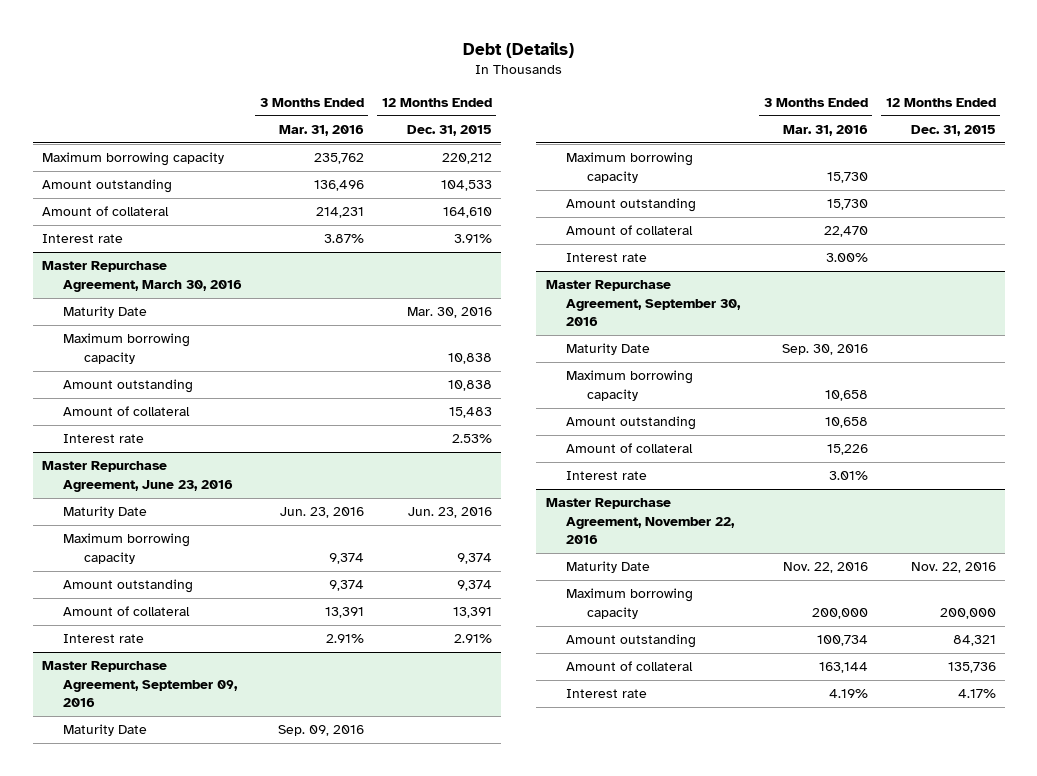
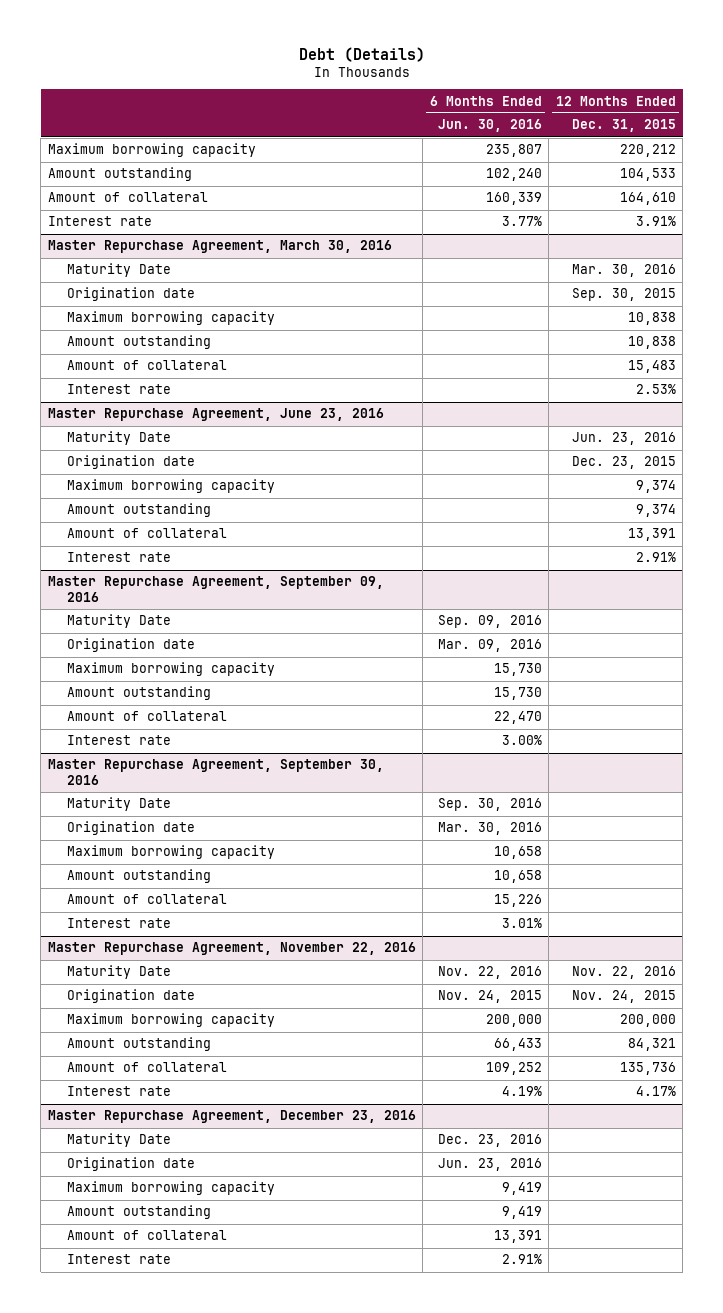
- | 3 Months Ended Mar. 31, 2016 | 12 Months Ended Dec. 31, 2015
+ | 6 Months Ended Jun. 30, 2016 | 12 Months Ended Dec. 31, 2015
@ Master Repurchase Agreement, March 30, 2016
+ Origination date | | Sep. 30, 2015
@ Master Repurchase Agreement, June 23, 2016
+ Origination date | | Dec. 23, 2015
@ Master Repurchase Agreement, September 09, 2016
+ Origination date | Mar. 09, 2016 |
@ Master Repurchase Agreement, September 30, 2016
+ Origination date | Mar. 30, 2016 |
@ Master Repurchase Agreement, November 22, 2016
+ Origination date | Nov. 24, 2015 | Nov. 24, 2015
+ Master Repurchase Agreement, December 23, 2016
+ Maturity Date | Dec. 23, 2016 |
+ Origination date | Jun. 23, 2016 |
+ Maximum borrowing capacity | 9,419 |
+ Amount outstanding | 9,419 |
+ Amount of collateral | 13,391 |
+ Interest rate | 2.91% |

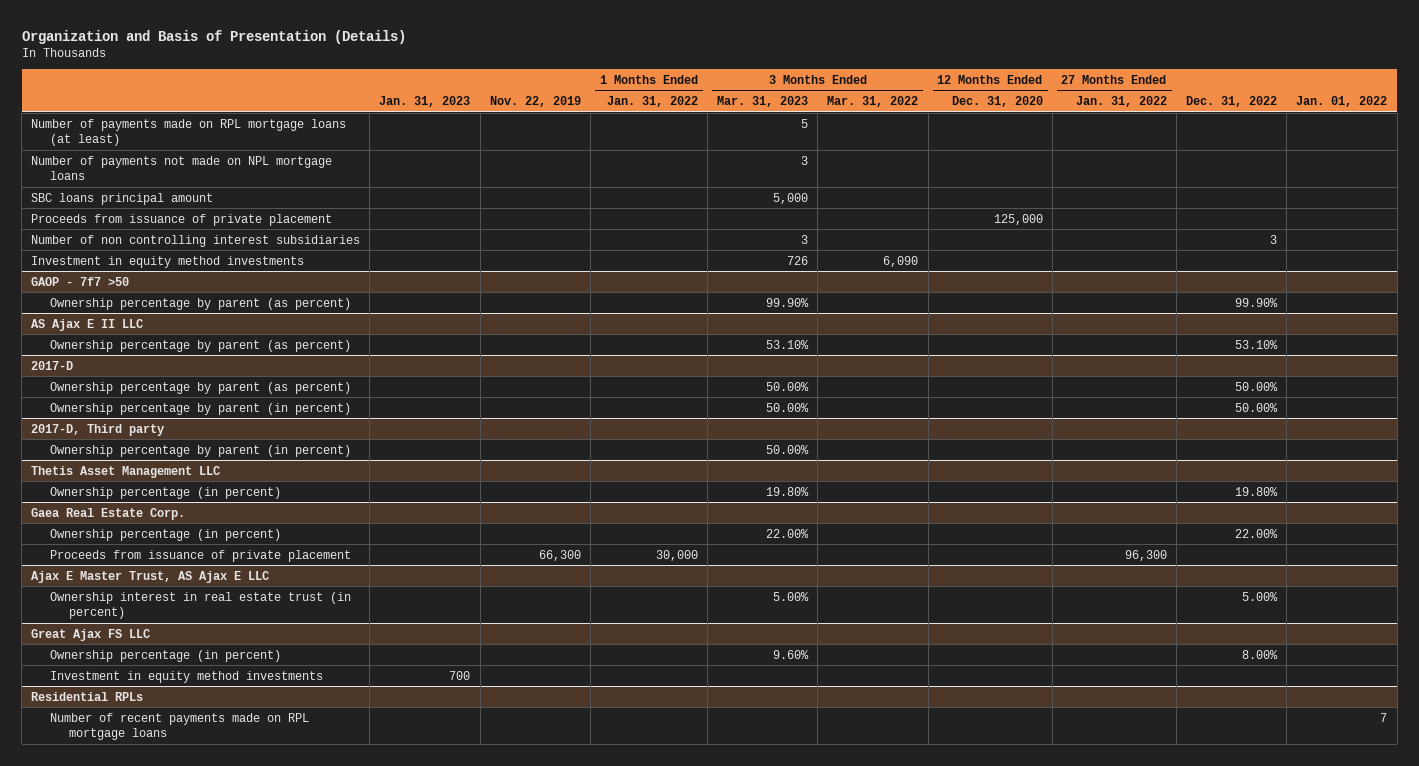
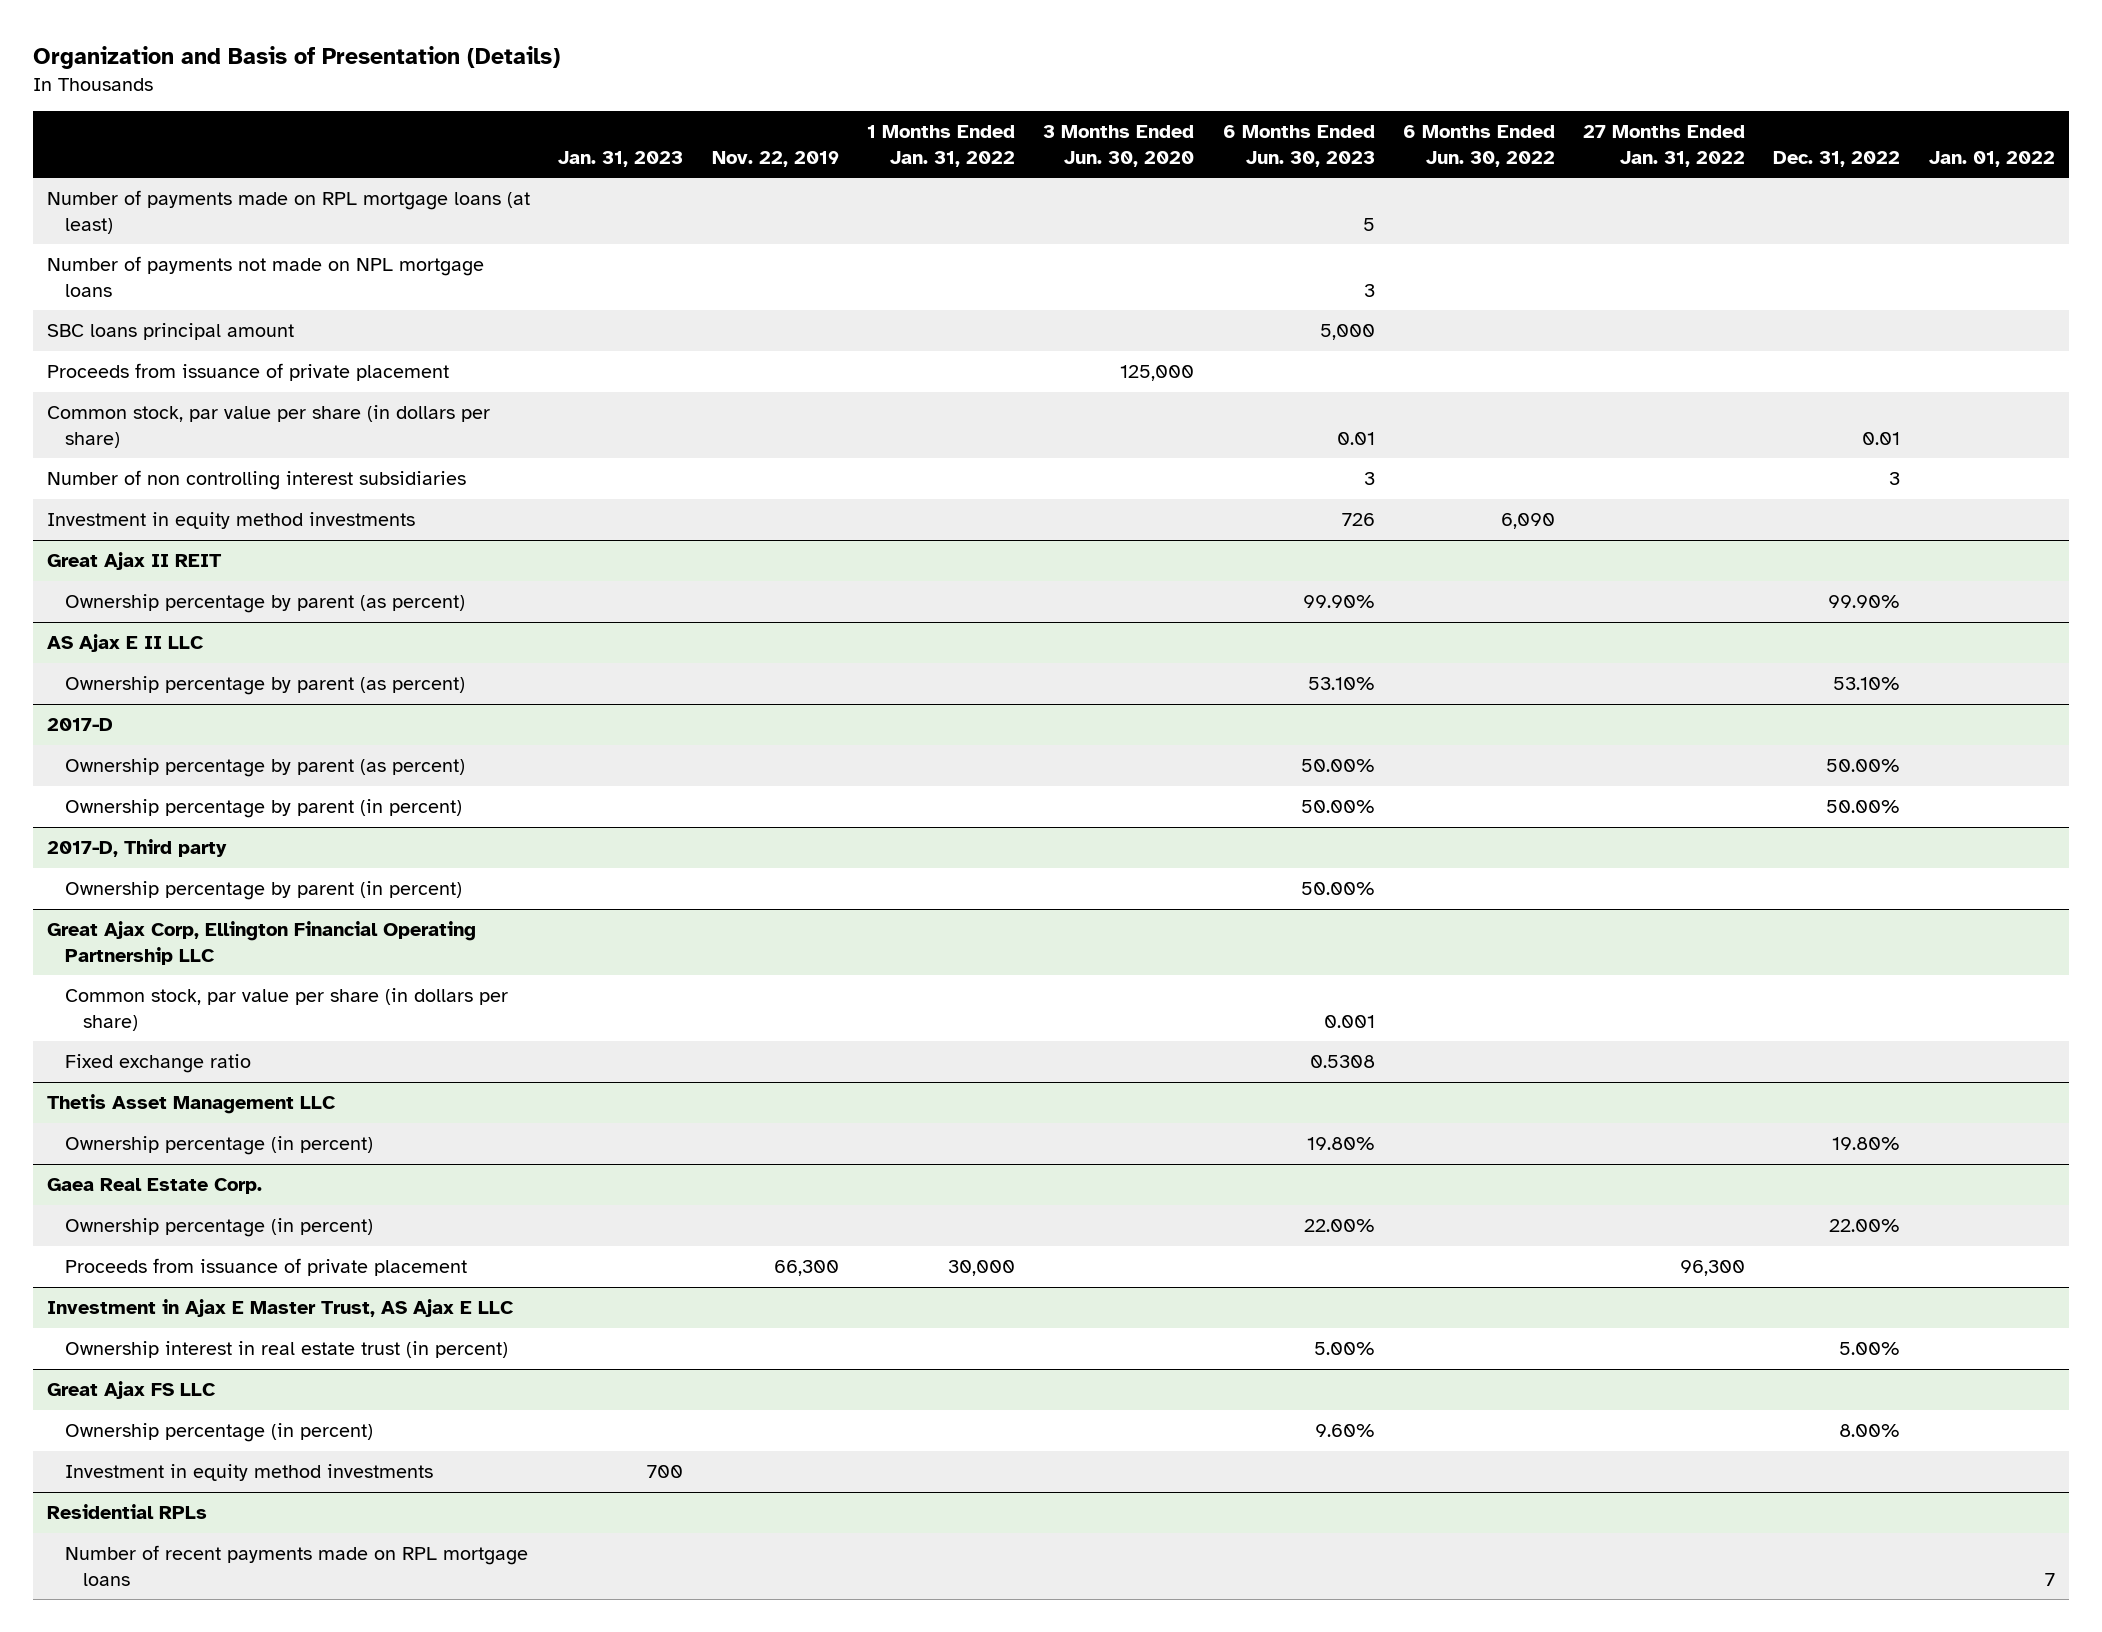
- | Jan. 31, 2023 | Nov. 22, 2019 | 1 Months Ended Jan. 31, 2022 | 3 Months Ended Mar. 31, 2023 | 3 Months Ended Mar. 31, 2022 | 12 Months Ended Dec. 31, 2020 | 27 Months Ended Jan. 31, 2022 | Dec. 31, 2022 | Jan. 01, 2022
+ | Jan. 31, 2023 | Nov. 22, 2019 | 1 Months Ended Jan. 31, 2022 | 3 Months Ended Jun. 30, 2020 | 6 Months Ended Jun. 30, 2023 | 6 Months Ended Jun. 30, 2022 | 27 Months Ended Jan. 31, 2022 | Dec. 31, 2022 | Jan. 01, 2022
+ Common stock, par value per share (in dollars per share) | | | | | 0.01 | | | 0.01 |
- GAOP - 7f7 >50
+ Great Ajax II REIT
+ Great Ajax Corp, Ellington Financial Operating Partnership LLC
+ Common stock, par value per share (in dollars per share) | | | | | 0.001 | | | |
+ Fixed exchange ratio | | | | | 0.5308 | | | |
- Ajax E Master Trust, AS Ajax E LLC
+ Investment in Ajax E Master Trust, AS Ajax E LLC

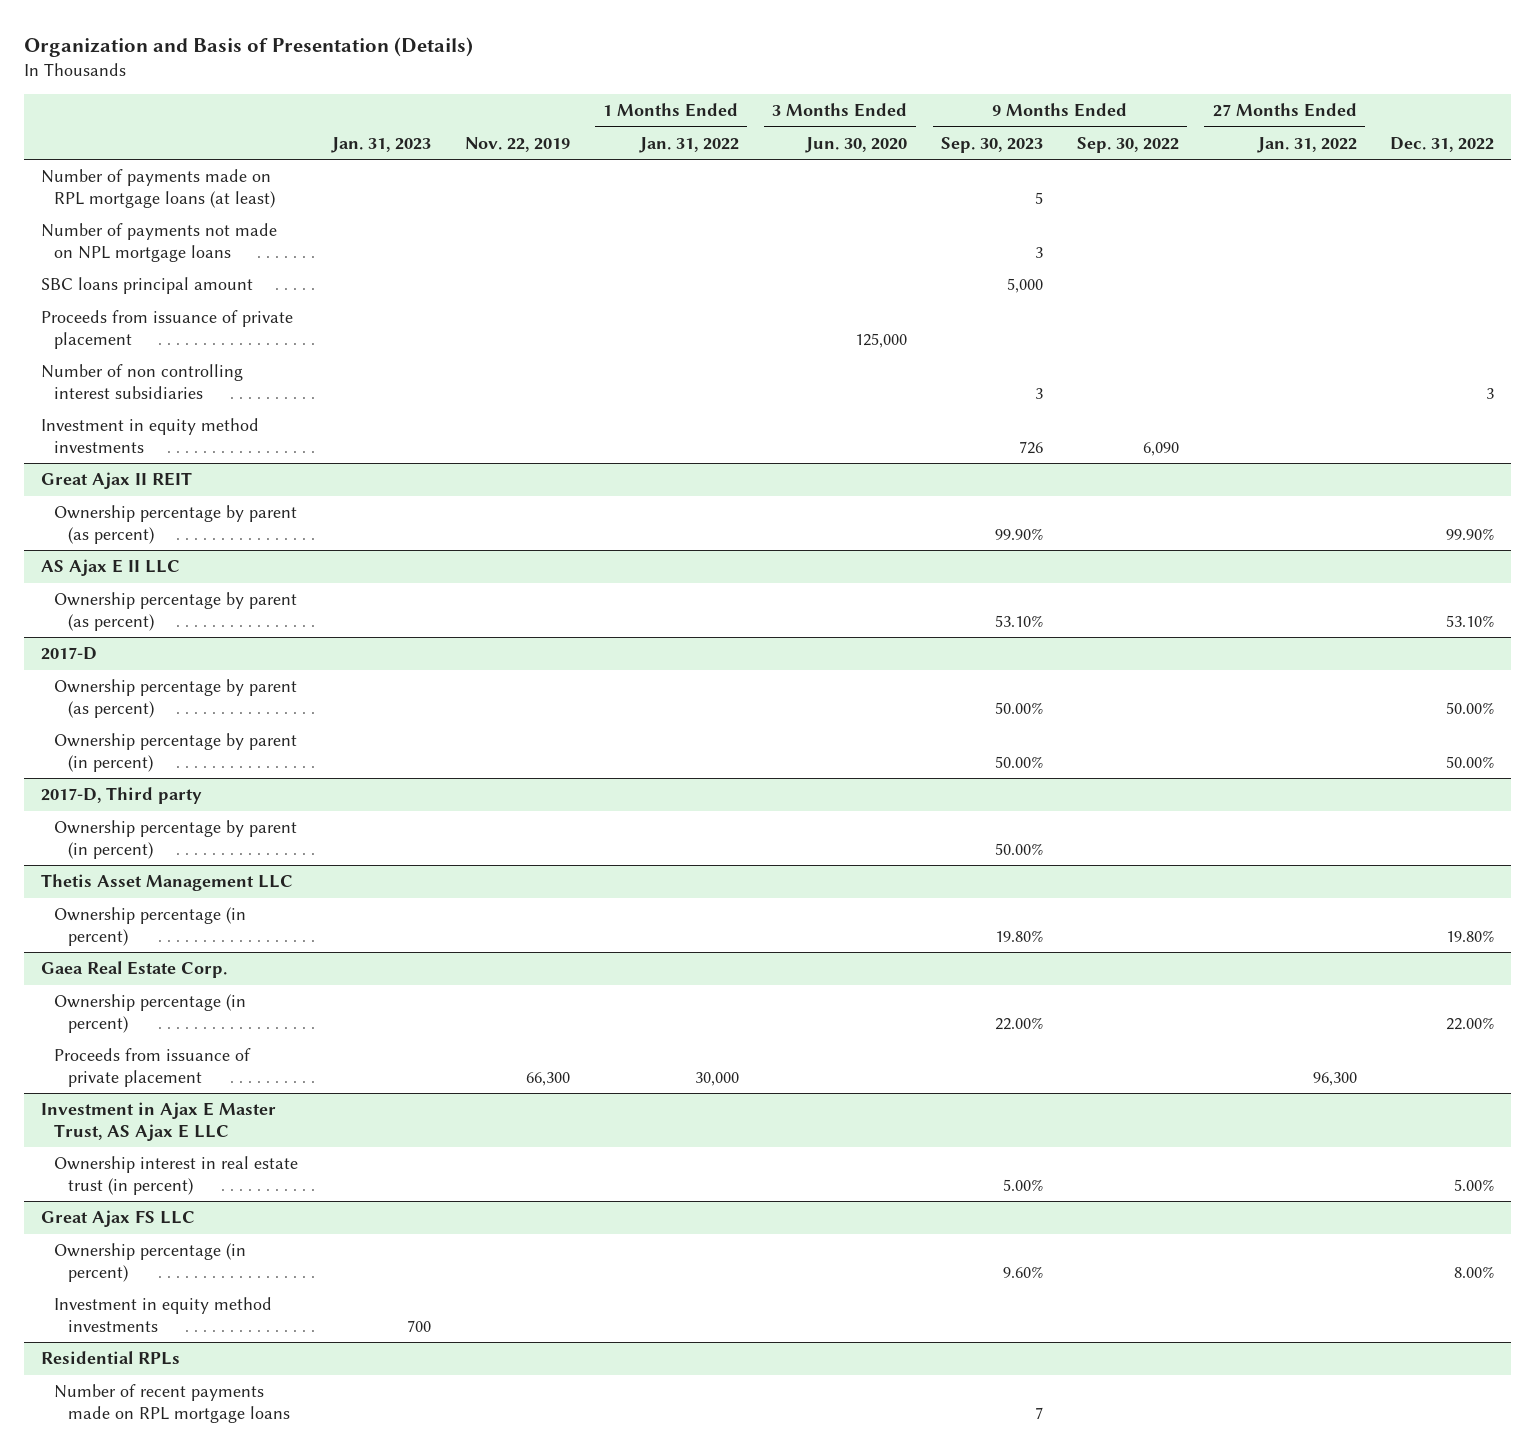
- | Jan. 31, 2023 | Nov. 22, 2019 | 1 Months Ended Jan. 31, 2022 | 3 Months Ended Jun. 30, 2020 | 6 Months Ended Jun. 30, 2023 | 6 Months Ended Jun. 30, 2022 | 27 Months Ended Jan. 31, 2022 | Dec. 31, 2022 | Jan. 01, 2022
+ | Jan. 31, 2023 | Nov. 22, 2019 | 1 Months Ended Jan. 31, 2022 | 3 Months Ended Jun. 30, 2020 | 9 Months Ended Sep. 30, 2023 | 9 Months Ended Sep. 30, 2022 | 27 Months Ended Jan. 31, 2022 | Dec. 31, 2022
- Common stock, par value per share (in dollars per share) | | | | | 0.01 | | | 0.01 |
- Great Ajax Corp, Ellington Financial Operating Partnership LLC
- Common stock, par value per share (in dollars per share) | | | | | 0.001 | | | |
- Fixed exchange ratio | | | | | 0.5308 | | | |

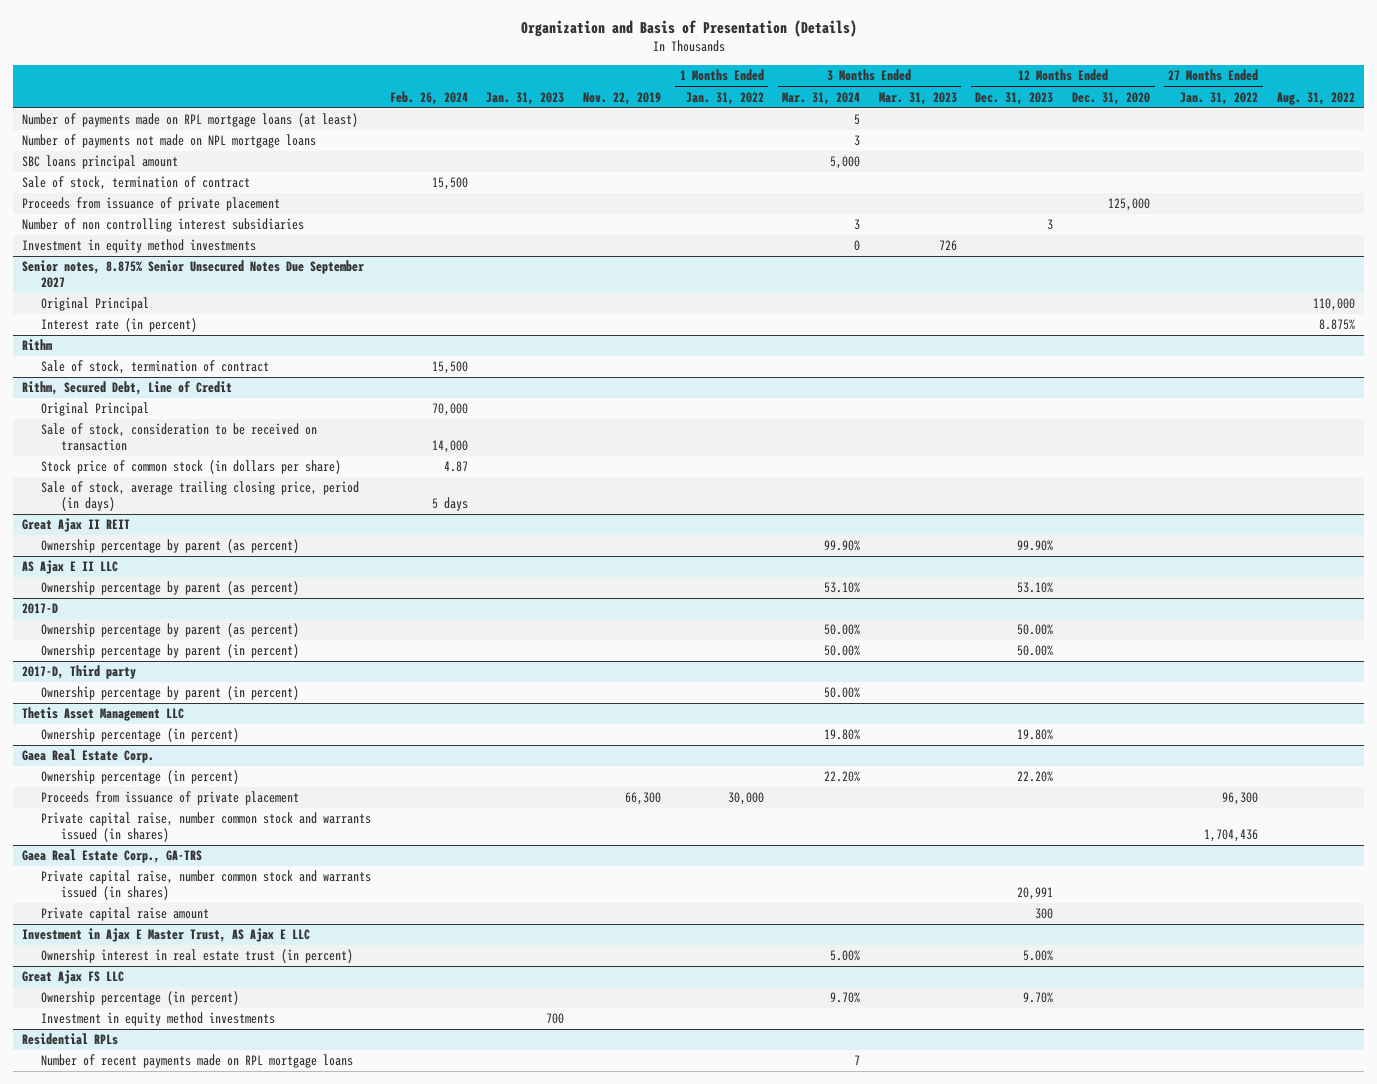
- | Jan. 31, 2023 | Nov. 22, 2019 | 1 Months Ended Jan. 31, 2022 | 3 Months Ended Jun. 30, 2020 | 9 Months Ended Sep. 30, 2023 | 9 Months Ended Sep. 30, 2022 | 27 Months Ended Jan. 31, 2022 | Dec. 31, 2022
+ | Feb. 26, 2024 | Jan. 31, 2023 | Nov. 22, 2019 | 1 Months Ended Jan. 31, 2022 | 3 Months Ended Mar. 31, 2024 | 3 Months Ended Mar. 31, 2023 | 12 Months Ended Dec. 31, 2023 | 12 Months Ended Dec. 31, 2020 | 27 Months Ended Jan. 31, 2022 | Aug. 31, 2022
+ Sale of stock, termination of contract | 15,500 | | | | | | | | |
+ Senior notes, 8.875% Senior Unsecured Notes Due September 2027
+ Original Principal | | | | | | | | | | 110,000
+ Interest rate (in percent) | | | | | | | | | | 8.875%
+ Rithm
+ Sale of stock, termination of contract | 15,500 | | | | | | | | |
+ Rithm, Secured Debt, Line of Credit
+ Original Principal | 70,000 | | | | | | | | |
+ Sale of stock, consideration to be received on transaction | 14,000 | | | | | | | | |
+ Stock price of common stock (in dollars per share) | 4.87 | | | | | | | | |
+ Sale of stock, average trailing closing price, period (in days) | 5 days | | | | | | | | |
@ Gaea Real Estate Corp.
+ Private capital raise, number common stock and warrants issued (in shares) | | | | | | | | | 1,704,436 |
+ Gaea Real Estate Corp., GA-TRS
+ Private capital raise, number common stock and warrants issued (in shares) | | | | | | | 20,991 | | |
+ Private capital raise amount | | | | | | | 300 | | |

